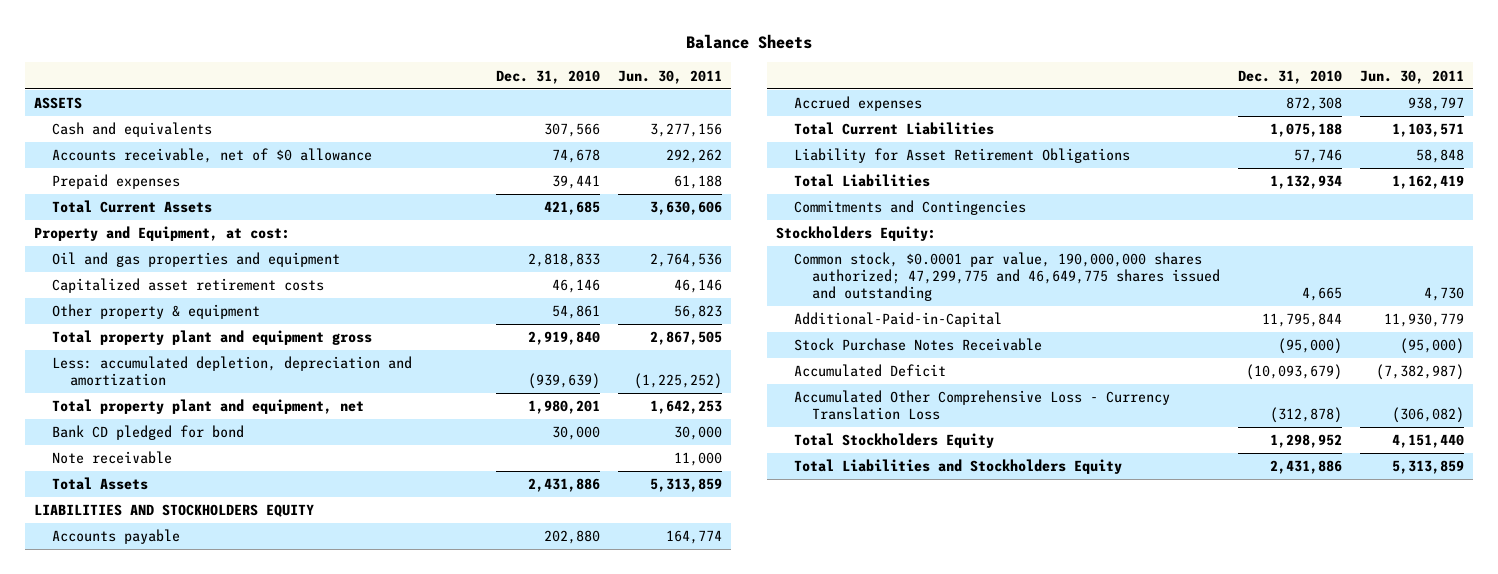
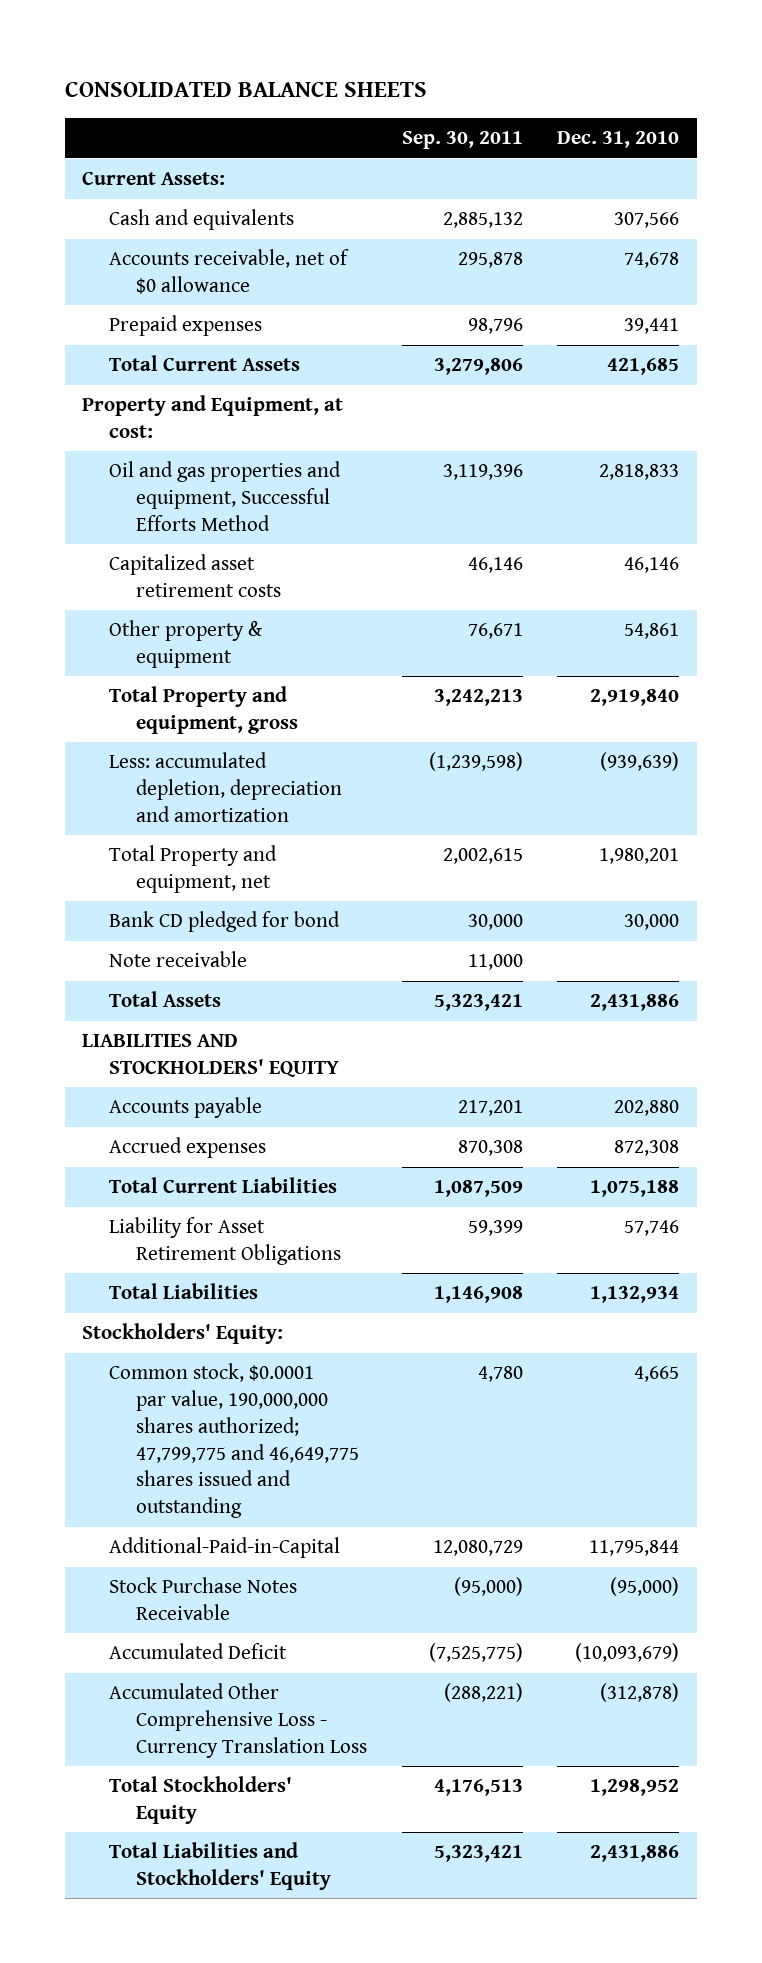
- Balance Sheets
+ CONSOLIDATED BALANCE SHEETS
- | Dec. 31, 2010 | Jun. 30, 2011
+ | Sep. 30, 2011 | Dec. 31, 2010
- ASSETS
+ Current Assets:
- Oil and gas properties and equipment | 2,818,833 | 2,764,536
+ Oil and gas properties and equipment, Successful Efforts Method | 3,119,396 | 2,818,833
- Total property plant and equipment gross | 2,919,840 | 2,867,505
+ Total Property and equipment, gross | 3,242,213 | 2,919,840
- Total property plant and equipment, net | 1,980,201 | 1,642,253
+ Total Property and equipment, net | 2,002,615 | 1,980,201
- LIABILITIES AND STOCKHOLDERS EQUITY
+ LIABILITIES AND STOCKHOLDERS' EQUITY
- Commitments and Contingencies
- Stockholders Equity:
- Common stock, $0.0001 par value, 190,000,000 shares authorized; 47,299,775 and 46,649,775 shares issued and outstanding | 4,665 | 4,730
+ Stockholders' Equity:
+ Common stock, $0.0001 par value, 190,000,000 shares authorized; 47,799,775 and 46,649,775 shares issued and outstanding | 4,780 | 4,665
- Total Stockholders Equity | 1,298,952 | 4,151,440
- Total Liabilities and Stockholders Equity | 2,431,886 | 5,313,859
+ Total Stockholders' Equity | 4,176,513 | 1,298,952
+ Total Liabilities and Stockholders' Equity | 5,323,421 | 2,431,886

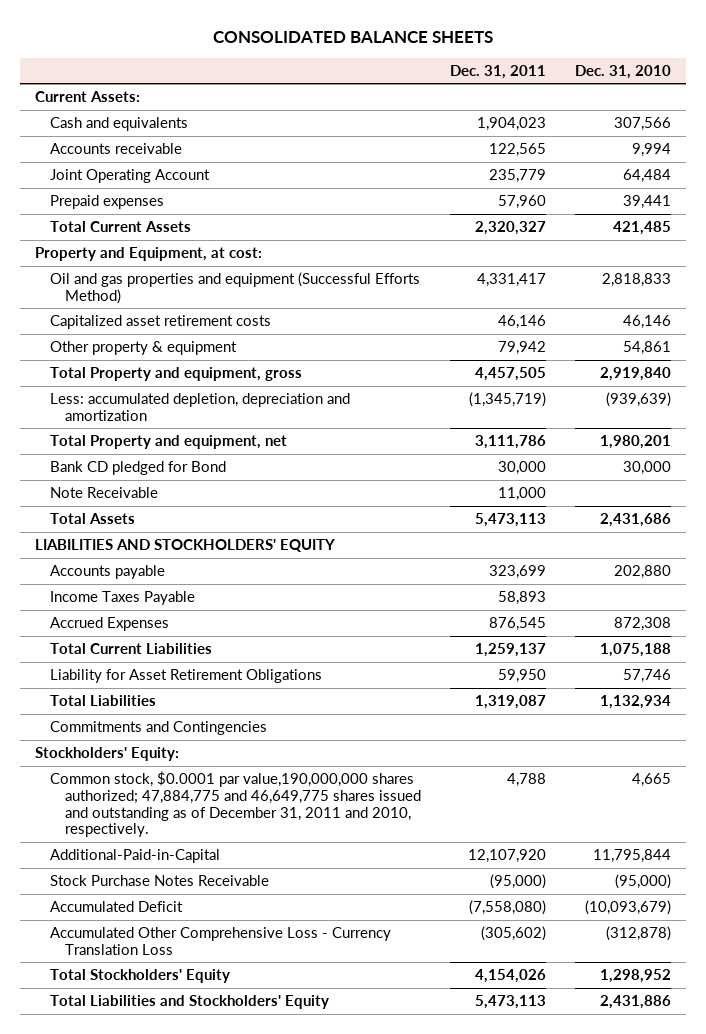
- | Sep. 30, 2011 | Dec. 31, 2010
+ | Dec. 31, 2011 | Dec. 31, 2010
- Accounts receivable, net of $0 allowance | 295,878 | 74,678
+ Accounts receivable | 122,565 | 9,994
+ Joint Operating Account | 235,779 | 64,484
- Total Current Assets | 3,279,806 | 421,685
+ Total Current Assets | 2,320,327 | 421,485
- Oil and gas properties and equipment, Successful Efforts Method | 3,119,396 | 2,818,833
+ Oil and gas properties and equipment (Successful Efforts Method) | 4,331,417 | 2,818,833
- Bank CD pledged for bond | 30,000 | 30,000
- Note receivable | 11,000 |
- Total Assets | 5,323,421 | 2,431,886
+ Bank CD pledged for Bond | 30,000 | 30,000
+ Note Receivable | 11,000 |
+ Total Assets | 5,473,113 | 2,431,686
- Accrued expenses | 870,308 | 872,308
+ Income Taxes Payable | 58,893 |
+ Accrued Expenses | 876,545 | 872,308
+ Commitments and Contingencies
- Common stock, $0.0001 par value, 190,000,000 shares authorized; 47,799,775 and 46,649,775 shares issued and outstanding | 4,780 | 4,665
+ Common stock, $0.0001 par value,190,000,000 shares authorized; 47,884,775 and 46,649,775 shares issued and outstanding as of December 31, 2011 and 2010, respectively. | 4,788 | 4,665

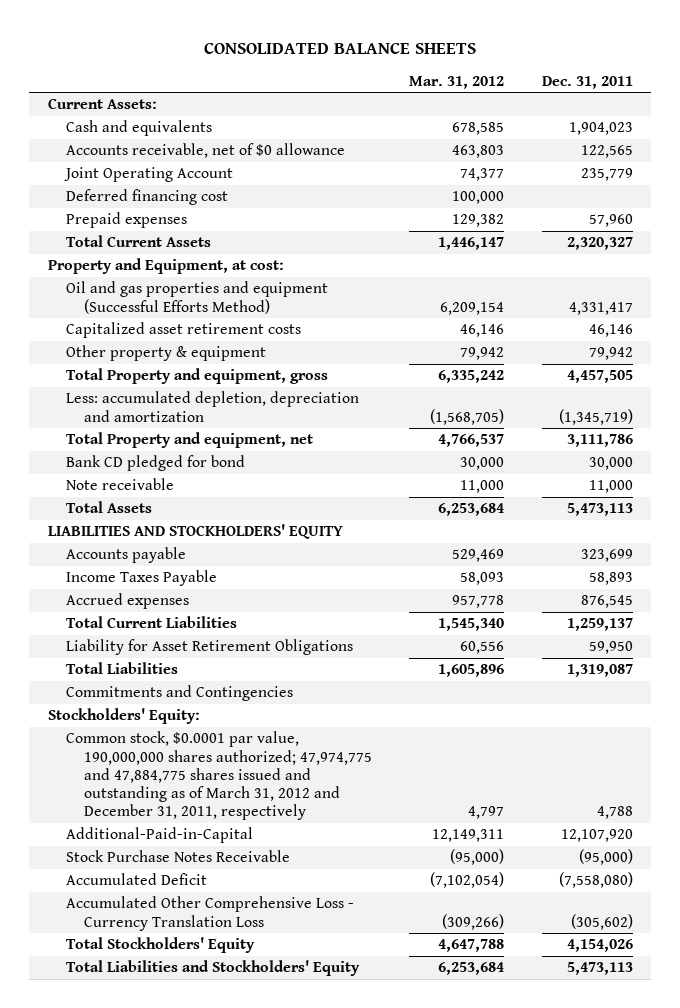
- | Dec. 31, 2011 | Dec. 31, 2010
+ | Mar. 31, 2012 | Dec. 31, 2011
- Accounts receivable | 122,565 | 9,994
+ Accounts receivable, net of $0 allowance | 463,803 | 122,565
+ Deferred financing cost | 100,000 |
- Bank CD pledged for Bond | 30,000 | 30,000
- Note Receivable | 11,000 |
+ Bank CD pledged for bond | 30,000 | 30,000
+ Note receivable | 11,000 | 11,000
- Accrued Expenses | 876,545 | 872,308
+ Accrued expenses | 957,778 | 876,545
- Common stock, $0.0001 par value,190,000,000 shares authorized; 47,884,775 and 46,649,775 shares issued and outstanding as of December 31, 2011 and 2010, respectively. | 4,788 | 4,665
+ Common stock, $0.0001 par value, 190,000,000 shares authorized; 47,974,775 and 47,884,775 shares issued and outstanding as of March 31, 2012 and December 31, 2011, respectively | 4,797 | 4,788

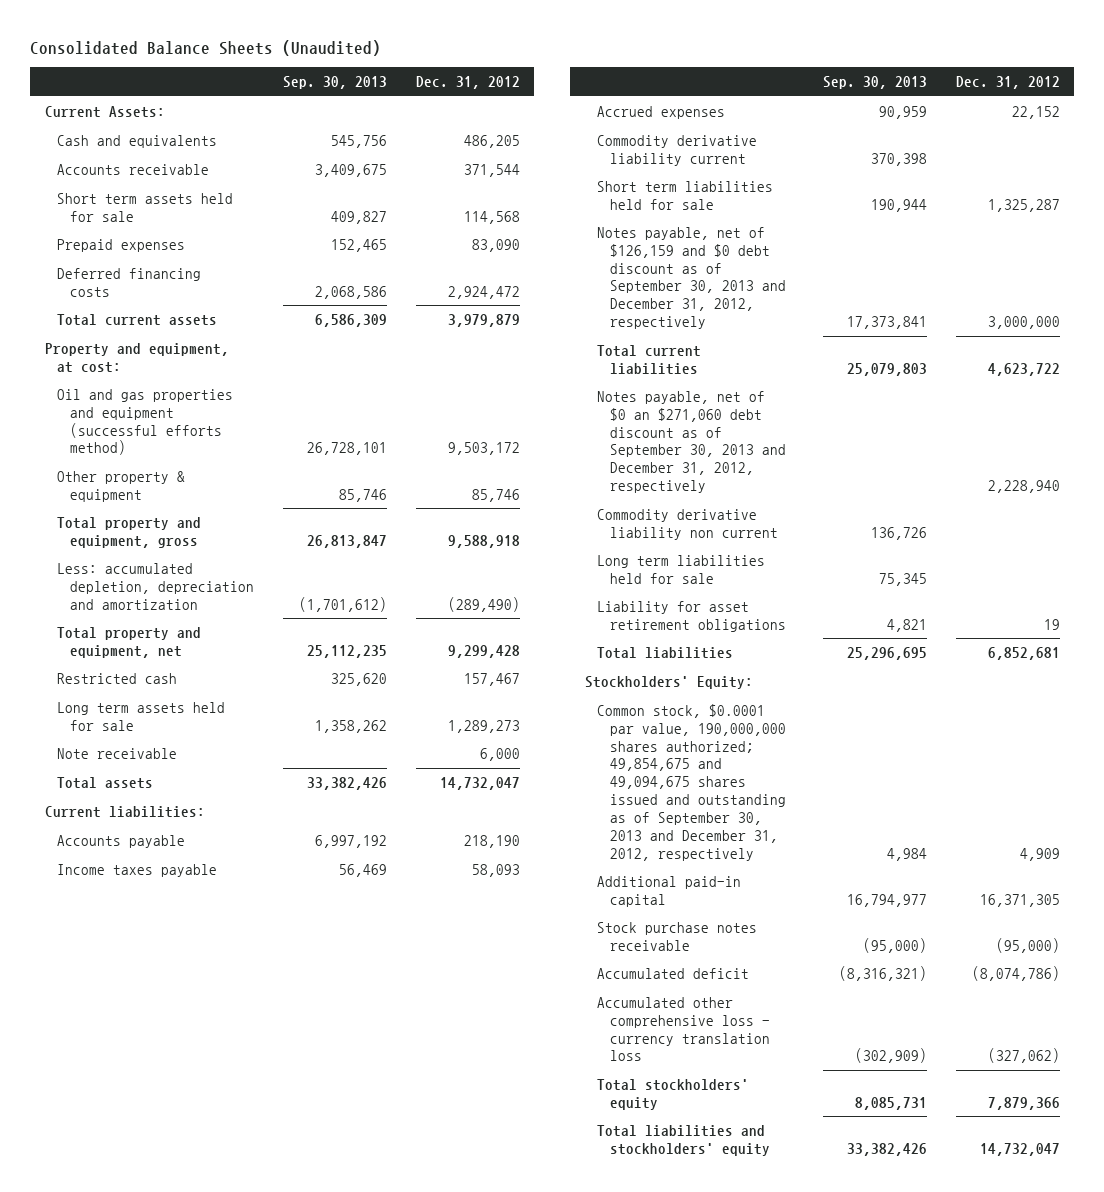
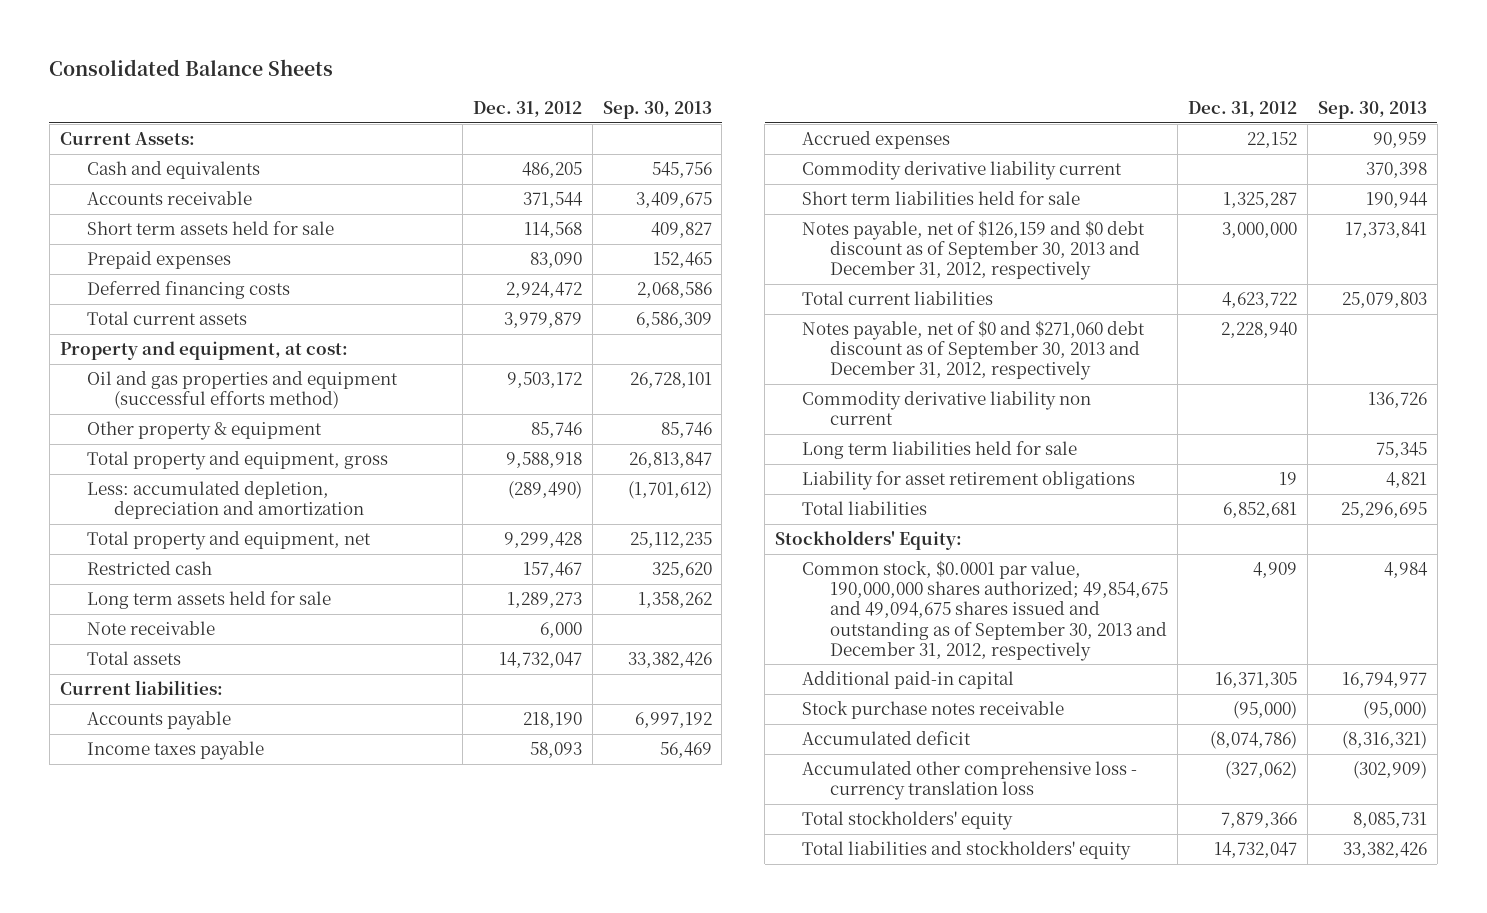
- Consolidated Balance Sheets (Unaudited)
+ Consolidated Balance Sheets
- | Sep. 30, 2013 | Dec. 31, 2012
+ | Dec. 31, 2012 | Sep. 30, 2013
- Notes payable, net of $0 an $271,060 debt discount as of September 30, 2013 and December 31, 2012, respectively | | 2,228,940
+ Notes payable, net of $0 and $271,060 debt discount as of September 30, 2013 and December 31, 2012, respectively | 2,228,940 |

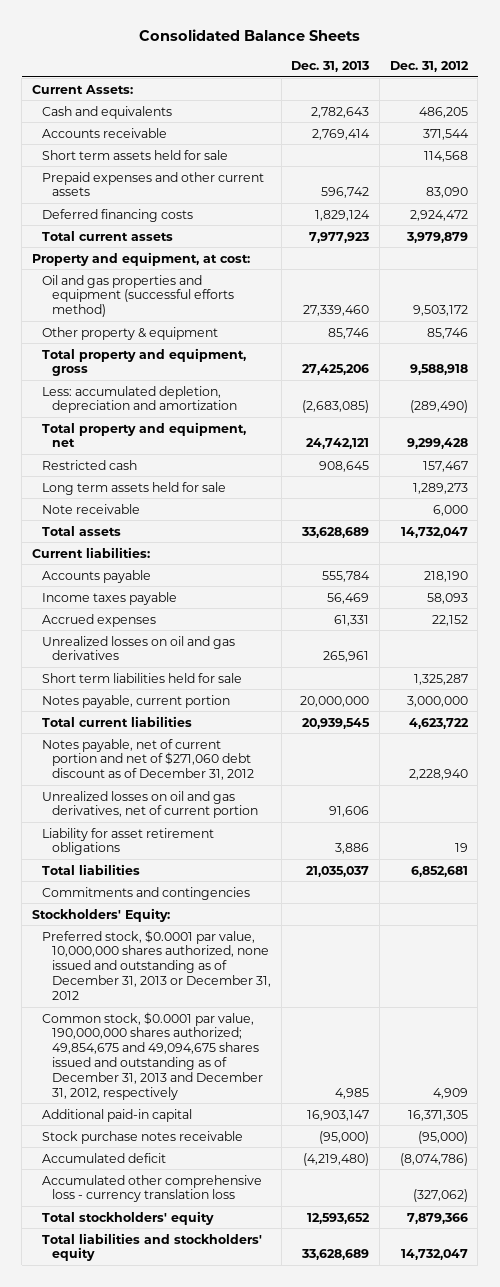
- | Dec. 31, 2012 | Sep. 30, 2013
+ | Dec. 31, 2013 | Dec. 31, 2012
- Prepaid expenses | 83,090 | 152,465
+ Prepaid expenses and other current assets | 596,742 | 83,090
- Commodity derivative liability current | | 370,398
+ Unrealized losses on oil and gas derivatives | 265,961 |
- Notes payable, net of $126,159 and $0 debt discount as of September 30, 2013 and December 31, 2012, respectively | 3,000,000 | 17,373,841
+ Notes payable, current portion | 20,000,000 | 3,000,000
- Notes payable, net of $0 and $271,060 debt discount as of September 30, 2013 and December 31, 2012, respectively | 2,228,940 |
- Commodity derivative liability non current | | 136,726
- Long term liabilities held for sale | | 75,345
+ Notes payable, net of current portion and net of $271,060 debt discount as of December 31, 2012 | | 2,228,940
+ Unrealized losses on oil and gas derivatives, net of current portion | 91,606 |
+ Commitments and contingencies
- Common stock, $0.0001 par value, 190,000,000 shares authorized; 49,854,675 and 49,094,675 shares issued and outstanding as of September 30, 2013 and December 31, 2012, respectively | 4,909 | 4,984
+ Preferred stock, $0.0001 par value, 10,000,000 shares authorized, none issued and outstanding as of December 31, 2013 or December 31, 2012
+ Common stock, $0.0001 par value, 190,000,000 shares authorized; 49,854,675 and 49,094,675 shares issued and outstanding as of December 31, 2013 and December 31, 2012, respectively | 4,985 | 4,909

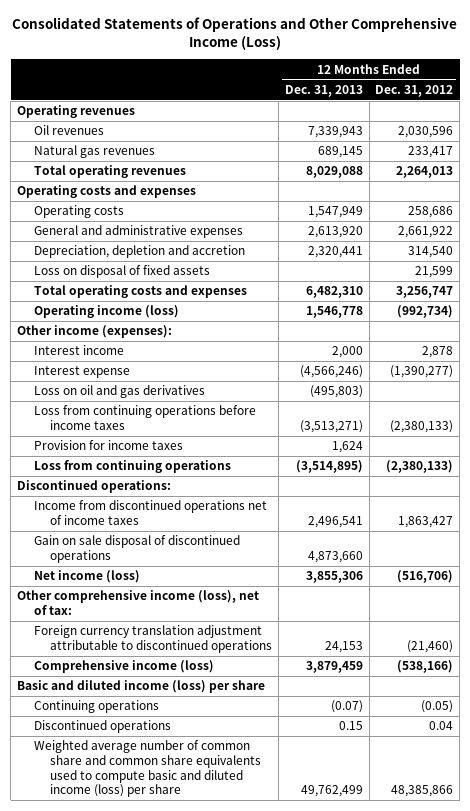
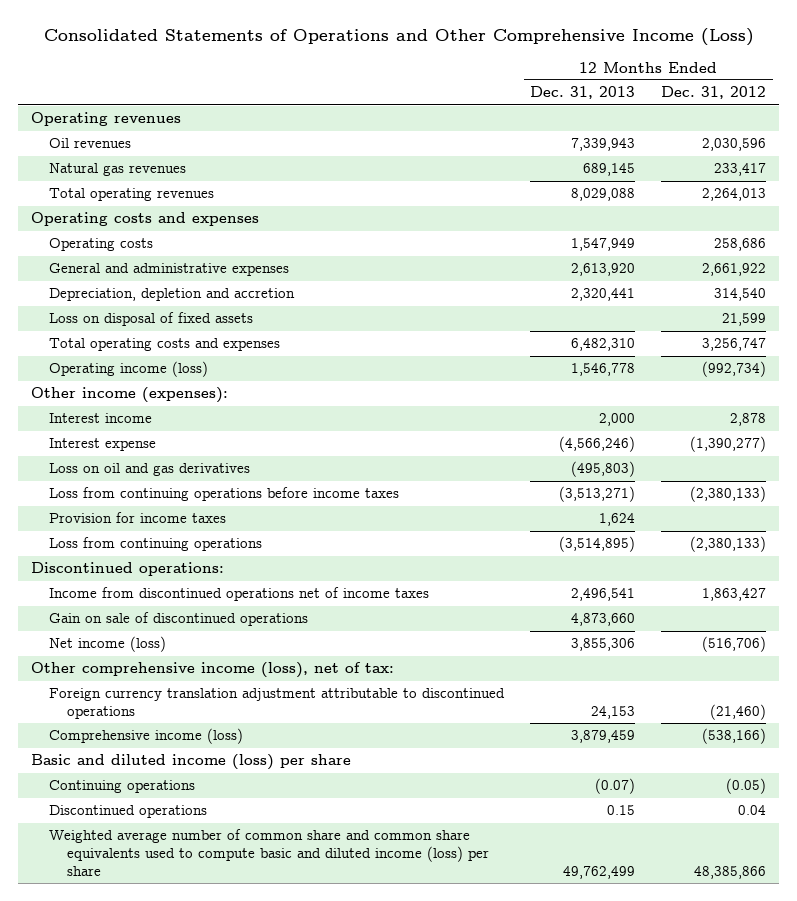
- Gain on sale disposal of discontinued operations | 4,873,660 |
+ Gain on sale of discontinued operations | 4,873,660 |

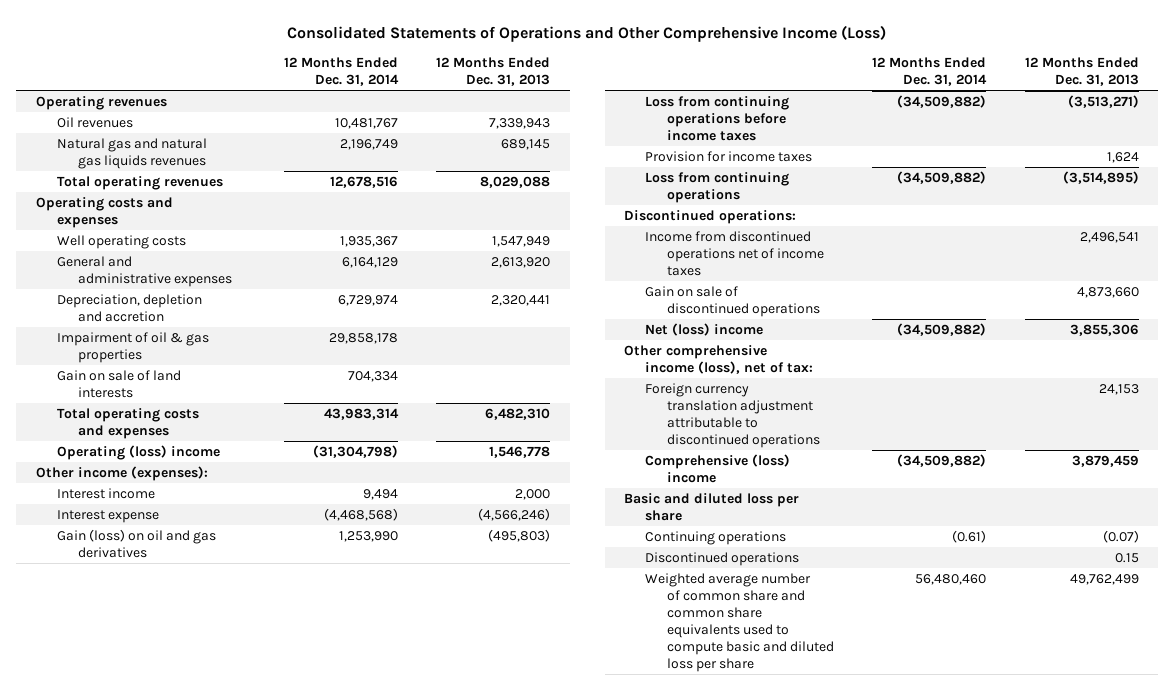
- | 12 Months Ended Dec. 31, 2013 | 12 Months Ended Dec. 31, 2012
+ | 12 Months Ended Dec. 31, 2014 | 12 Months Ended Dec. 31, 2013
- Natural gas revenues | 689,145 | 233,417
+ Natural gas and natural gas liquids revenues | 2,196,749 | 689,145
- Operating costs | 1,547,949 | 258,686
+ Well operating costs | 1,935,367 | 1,547,949
- Loss on disposal of fixed assets | | 21,599
+ Impairment of oil & gas properties | 29,858,178 |
+ Gain on sale of land interests | 704,334 |
- Operating income (loss) | 1,546,778 | (992,734)
+ Operating (loss) income | (31,304,798) | 1,546,778
- Loss on oil and gas derivatives | (495,803) |
+ Gain (loss) on oil and gas derivatives | 1,253,990 | (495,803)
- Net income (loss) | 3,855,306 | (516,706)
+ Net (loss) income | (34,509,882) | 3,855,306
- Comprehensive income (loss) | 3,879,459 | (538,166)
- Basic and diluted income (loss) per share
+ Comprehensive (loss) income | (34,509,882) | 3,879,459
+ Basic and diluted loss per share
- Weighted average number of common share and common share equivalents used to compute basic and diluted income (loss) per share | 49,762,499 | 48,385,866
+ Weighted average number of common share and common share equivalents used to compute basic and diluted loss per share | 56,480,460 | 49,762,499

